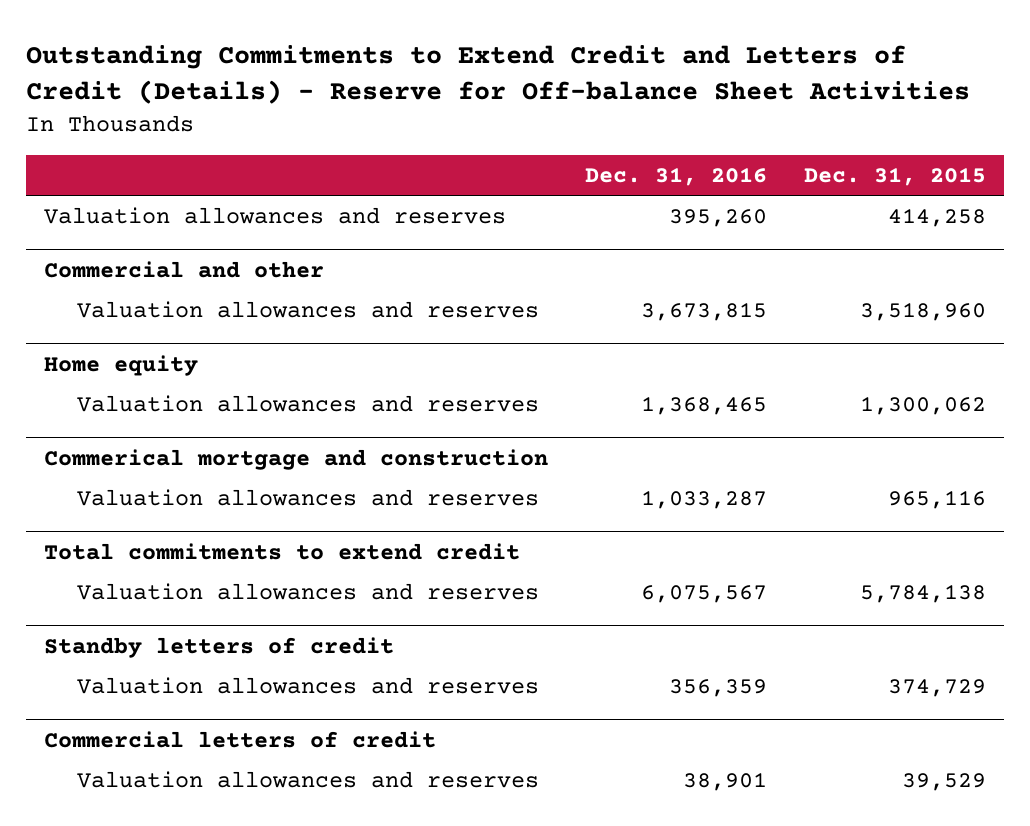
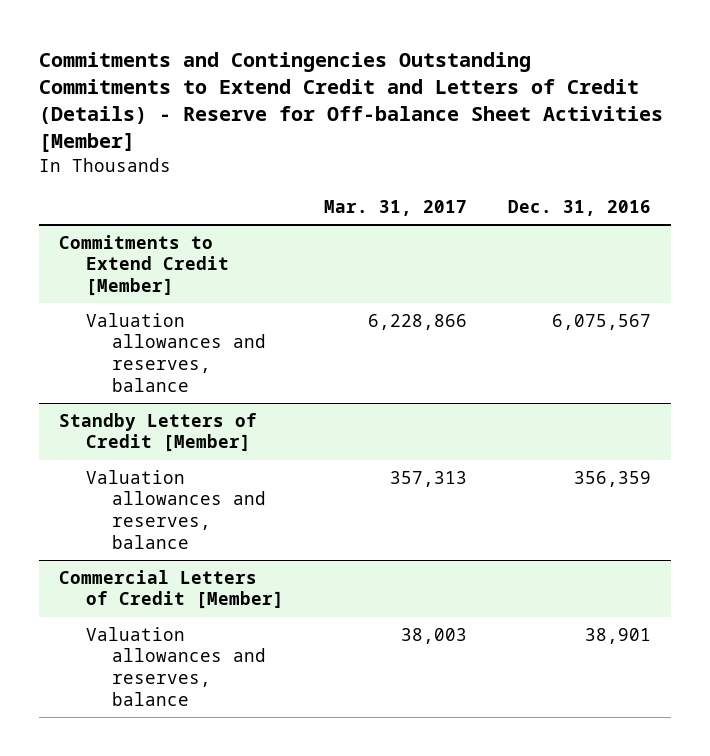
- Outstanding Commitments to Extend Credit and Letters of Credit (Details) - Reserve for Off-balance Sheet Activities
+ Commitments and Contingencies Outstanding Commitments to Extend Credit and Letters of Credit (Details) - Reserve for Off-balance Sheet Activities [Member]
- | Dec. 31, 2016 | Dec. 31, 2015
+ | Mar. 31, 2017 | Dec. 31, 2016
- Valuation allowances and reserves | 395,260 | 414,258
- Commercial and other
- Valuation allowances and reserves | 3,673,815 | 3,518,960
- Home equity
- Valuation allowances and reserves | 1,368,465 | 1,300,062
- Commerical mortgage and construction
- Valuation allowances and reserves | 1,033,287 | 965,116
- Total commitments to extend credit
- Valuation allowances and reserves | 6,075,567 | 5,784,138
- Standby letters of credit
- Valuation allowances and reserves | 356,359 | 374,729
- Commercial letters of credit
- Valuation allowances and reserves | 38,901 | 39,529
+ Commitments to Extend Credit [Member]
+ Valuation allowances and reserves, balance | 6,228,866 | 6,075,567
+ Standby Letters of Credit [Member]
+ Valuation allowances and reserves, balance | 357,313 | 356,359
+ Commercial Letters of Credit [Member]
+ Valuation allowances and reserves, balance | 38,003 | 38,901

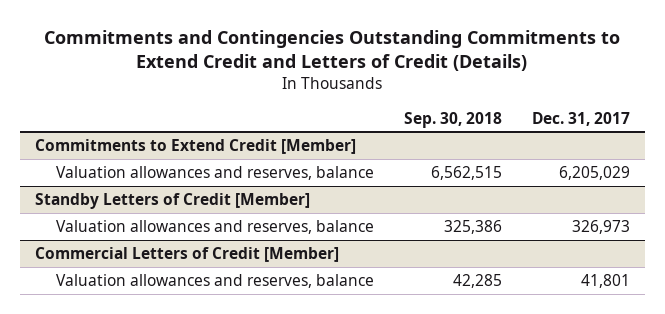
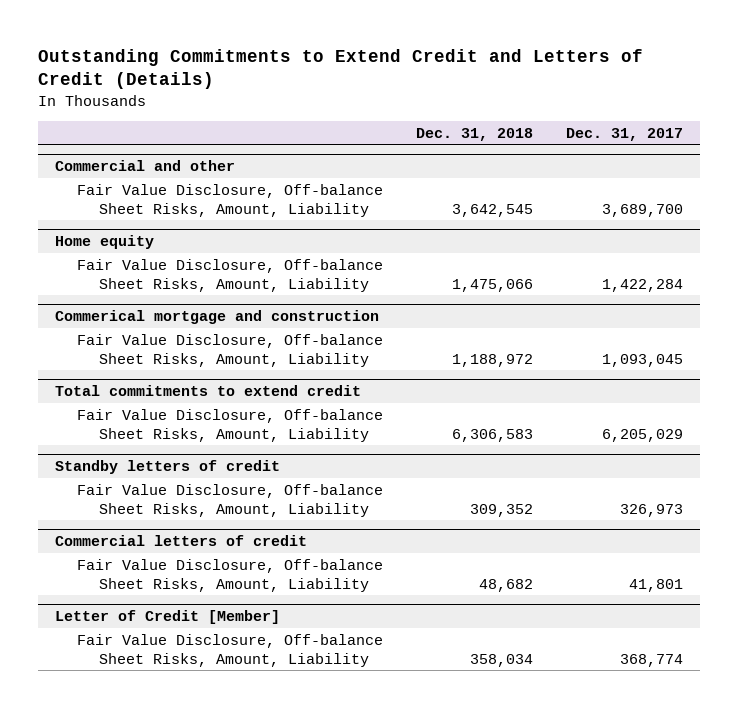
- Commitments and Contingencies Outstanding Commitments to Extend Credit and Letters of Credit (Details)
+ Outstanding Commitments to Extend Credit and Letters of Credit (Details)
- | Sep. 30, 2018 | Dec. 31, 2017
+ | Dec. 31, 2018 | Dec. 31, 2017
- Commitments to Extend Credit [Member]
- Valuation allowances and reserves, balance | 6,562,515 | 6,205,029
- Standby Letters of Credit [Member]
- Valuation allowances and reserves, balance | 325,386 | 326,973
- Commercial Letters of Credit [Member]
- Valuation allowances and reserves, balance | 42,285 | 41,801
+ Commercial and other
+ Fair Value Disclosure, Off-balance Sheet Risks, Amount, Liability | 3,642,545 | 3,689,700
+ Home equity
+ Fair Value Disclosure, Off-balance Sheet Risks, Amount, Liability | 1,475,066 | 1,422,284
+ Commerical mortgage and construction
+ Fair Value Disclosure, Off-balance Sheet Risks, Amount, Liability | 1,188,972 | 1,093,045
+ Total commitments to extend credit
+ Fair Value Disclosure, Off-balance Sheet Risks, Amount, Liability | 6,306,583 | 6,205,029
+ Standby letters of credit
+ Fair Value Disclosure, Off-balance Sheet Risks, Amount, Liability | 309,352 | 326,973
+ Commercial letters of credit
+ Fair Value Disclosure, Off-balance Sheet Risks, Amount, Liability | 48,682 | 41,801
+ Letter of Credit [Member]
+ Fair Value Disclosure, Off-balance Sheet Risks, Amount, Liability | 358,034 | 368,774

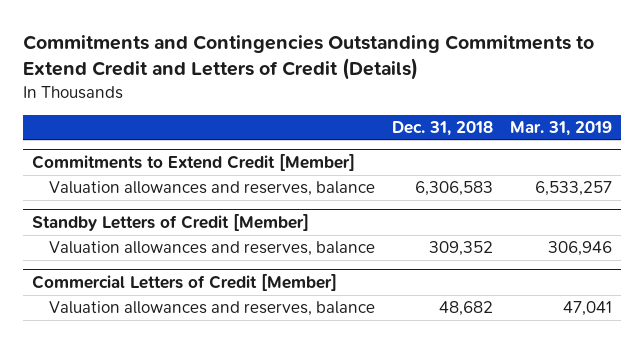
- Outstanding Commitments to Extend Credit and Letters of Credit (Details)
+ Commitments and Contingencies Outstanding Commitments to Extend Credit and Letters of Credit (Details)
- | Dec. 31, 2018 | Dec. 31, 2017
+ | Dec. 31, 2018 | Mar. 31, 2019
- Commercial and other
- Fair Value Disclosure, Off-balance Sheet Risks, Amount, Liability | 3,642,545 | 3,689,700
- Home equity
- Fair Value Disclosure, Off-balance Sheet Risks, Amount, Liability | 1,475,066 | 1,422,284
- Commerical mortgage and construction
- Fair Value Disclosure, Off-balance Sheet Risks, Amount, Liability | 1,188,972 | 1,093,045
- Total commitments to extend credit
- Fair Value Disclosure, Off-balance Sheet Risks, Amount, Liability | 6,306,583 | 6,205,029
- Standby letters of credit
- Fair Value Disclosure, Off-balance Sheet Risks, Amount, Liability | 309,352 | 326,973
- Commercial letters of credit
- Fair Value Disclosure, Off-balance Sheet Risks, Amount, Liability | 48,682 | 41,801
- Letter of Credit [Member]
- Fair Value Disclosure, Off-balance Sheet Risks, Amount, Liability | 358,034 | 368,774
+ Commitments to Extend Credit [Member]
+ Valuation allowances and reserves, balance | 6,306,583 | 6,533,257
+ Standby Letters of Credit [Member]
+ Valuation allowances and reserves, balance | 309,352 | 306,946
+ Commercial Letters of Credit [Member]
+ Valuation allowances and reserves, balance | 48,682 | 47,041

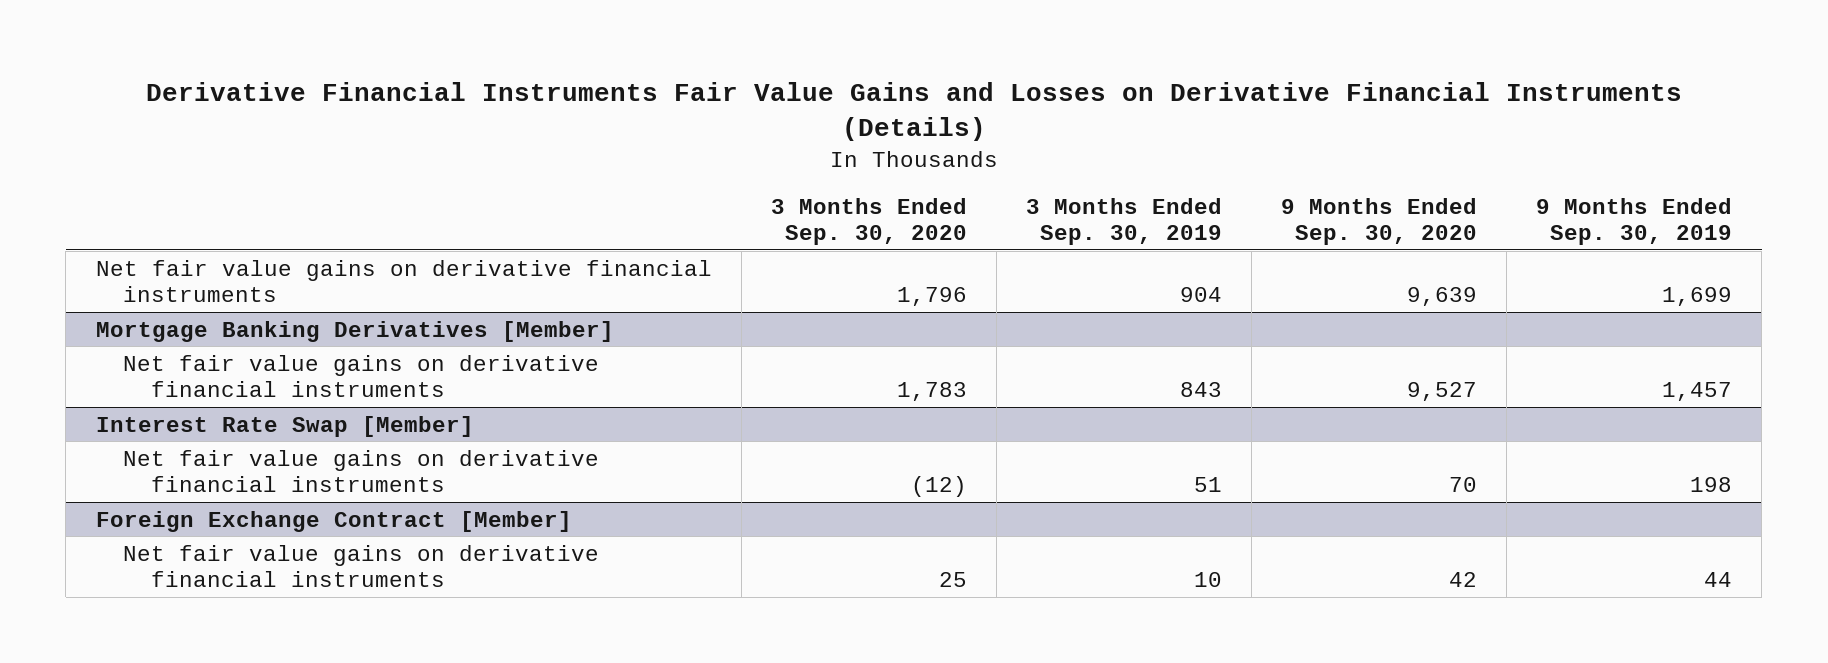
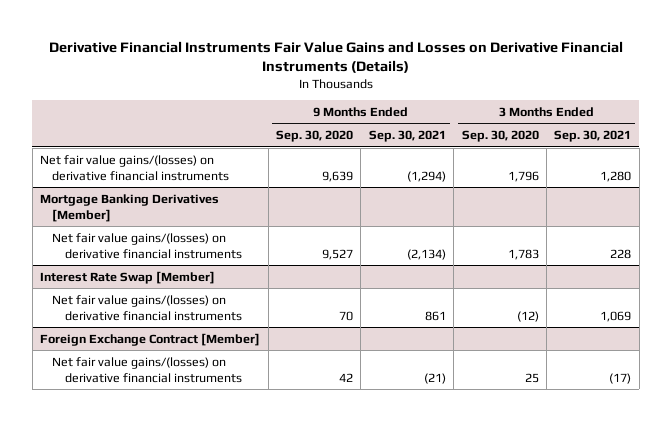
- | 3 Months Ended Sep. 30, 2020 | 3 Months Ended Sep. 30, 2019 | 9 Months Ended Sep. 30, 2020 | 9 Months Ended Sep. 30, 2019
+ | 9 Months Ended Sep. 30, 2020 | 9 Months Ended Sep. 30, 2021 | 3 Months Ended Sep. 30, 2020 | 3 Months Ended Sep. 30, 2021
- Net fair value gains on derivative financial instruments | 1,796 | 904 | 9,639 | 1,699
+ Net fair value gains/(losses) on derivative financial instruments | 9,639 | (1,294) | 1,796 | 1,280
@ Mortgage Banking Derivatives [Member]
- Net fair value gains on derivative financial instruments | 1,783 | 843 | 9,527 | 1,457
+ Net fair value gains/(losses) on derivative financial instruments | 9,527 | (2,134) | 1,783 | 228
@ Interest Rate Swap [Member]
- Net fair value gains on derivative financial instruments | (12) | 51 | 70 | 198
+ Net fair value gains/(losses) on derivative financial instruments | 70 | 861 | (12) | 1,069
@ Foreign Exchange Contract [Member]
- Net fair value gains on derivative financial instruments | 25 | 10 | 42 | 44
+ Net fair value gains/(losses) on derivative financial instruments | 42 | (21) | 25 | (17)

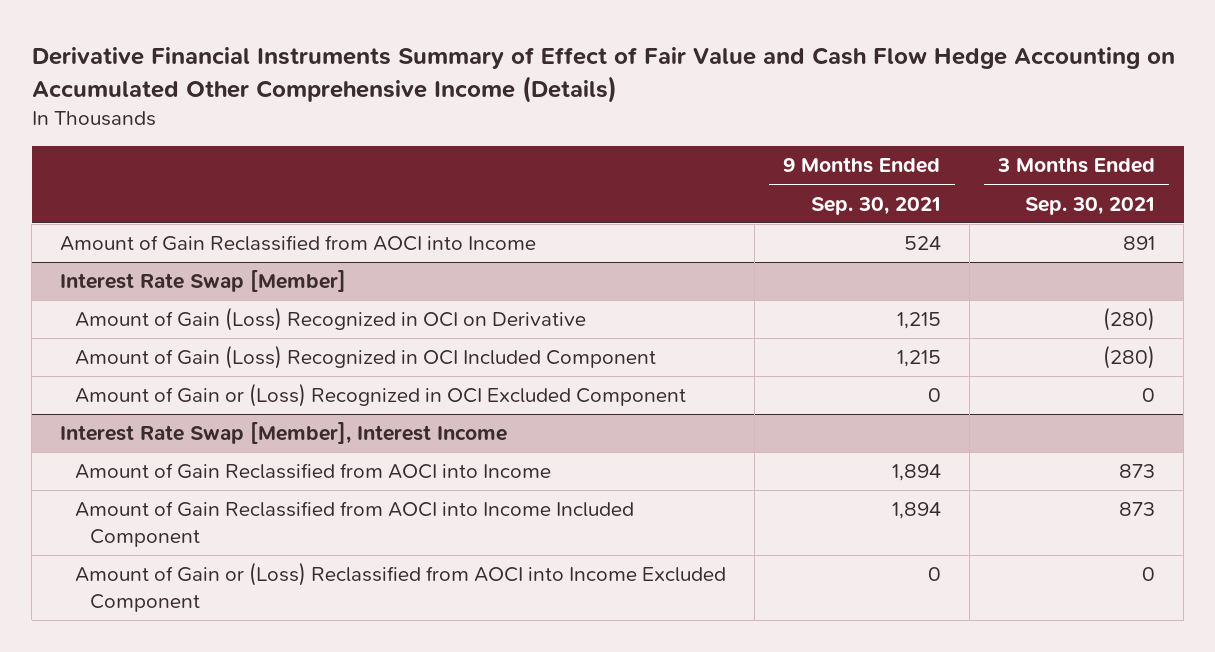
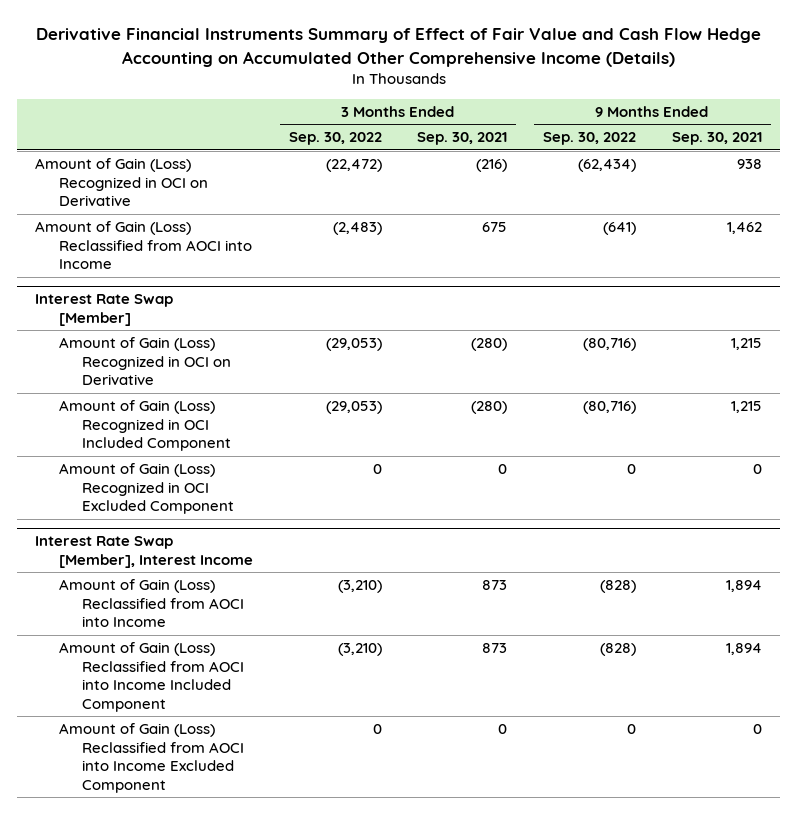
- | 9 Months Ended Sep. 30, 2021 | 3 Months Ended Sep. 30, 2021
+ | 3 Months Ended Sep. 30, 2022 | 3 Months Ended Sep. 30, 2021 | 9 Months Ended Sep. 30, 2022 | 9 Months Ended Sep. 30, 2021
- Amount of Gain Reclassified from AOCI into Income | 524 | 891
+ Amount of Gain (Loss) Recognized in OCI on Derivative | (22,472) | (216) | (62,434) | 938
+ Amount of Gain (Loss) Reclassified from AOCI into Income | (2,483) | 675 | (641) | 1,462
@ Interest Rate Swap [Member]
- Amount of Gain or (Loss) Recognized in OCI Excluded Component | 0 | 0
+ Amount of Gain (Loss) Recognized in OCI Excluded Component | 0 | 0 | 0 | 0
@ Interest Rate Swap [Member], Interest Income
- Amount of Gain Reclassified from AOCI into Income | 1,894 | 873
- Amount of Gain Reclassified from AOCI into Income Included Component | 1,894 | 873
- Amount of Gain or (Loss) Reclassified from AOCI into Income Excluded Component | 0 | 0
+ Amount of Gain (Loss) Reclassified from AOCI into Income | (3,210) | 873 | (828) | 1,894
+ Amount of Gain (Loss) Reclassified from AOCI into Income Included Component | (3,210) | 873 | (828) | 1,894
+ Amount of Gain (Loss) Reclassified from AOCI into Income Excluded Component | 0 | 0 | 0 | 0

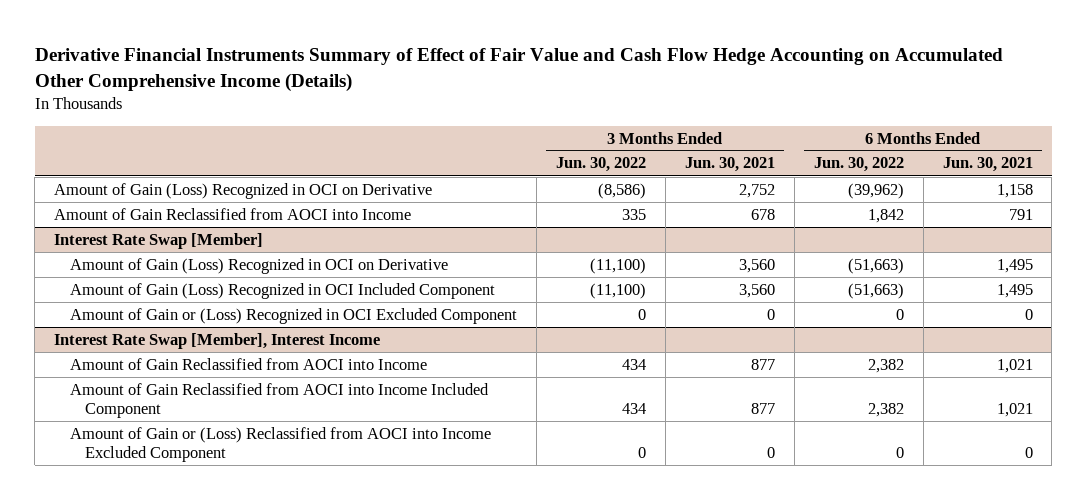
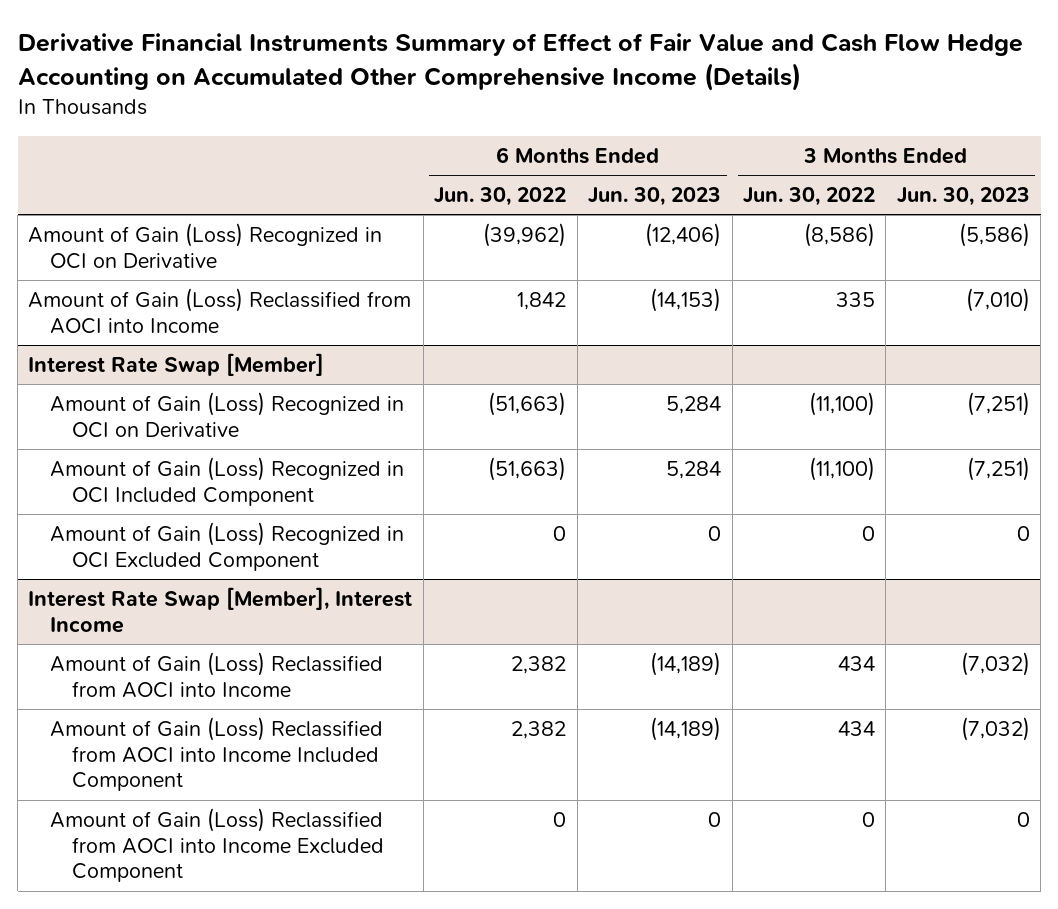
- | 3 Months Ended Jun. 30, 2022 | 3 Months Ended Jun. 30, 2021 | 6 Months Ended Jun. 30, 2022 | 6 Months Ended Jun. 30, 2021
+ | 6 Months Ended Jun. 30, 2022 | 6 Months Ended Jun. 30, 2023 | 3 Months Ended Jun. 30, 2022 | 3 Months Ended Jun. 30, 2023
- Amount of Gain Reclassified from AOCI into Income | 335 | 678 | 1,842 | 791
+ Amount of Gain (Loss) Reclassified from AOCI into Income | 1,842 | (14,153) | 335 | (7,010)
@ Interest Rate Swap [Member]
- Amount of Gain or (Loss) Recognized in OCI Excluded Component | 0 | 0 | 0 | 0
+ Amount of Gain (Loss) Recognized in OCI Excluded Component | 0 | 0 | 0 | 0
@ Interest Rate Swap [Member], Interest Income
- Amount of Gain Reclassified from AOCI into Income | 434 | 877 | 2,382 | 1,021
- Amount of Gain Reclassified from AOCI into Income Included Component | 434 | 877 | 2,382 | 1,021
- Amount of Gain or (Loss) Reclassified from AOCI into Income Excluded Component | 0 | 0 | 0 | 0
+ Amount of Gain (Loss) Reclassified from AOCI into Income | 2,382 | (14,189) | 434 | (7,032)
+ Amount of Gain (Loss) Reclassified from AOCI into Income Included Component | 2,382 | (14,189) | 434 | (7,032)
+ Amount of Gain (Loss) Reclassified from AOCI into Income Excluded Component | 0 | 0 | 0 | 0

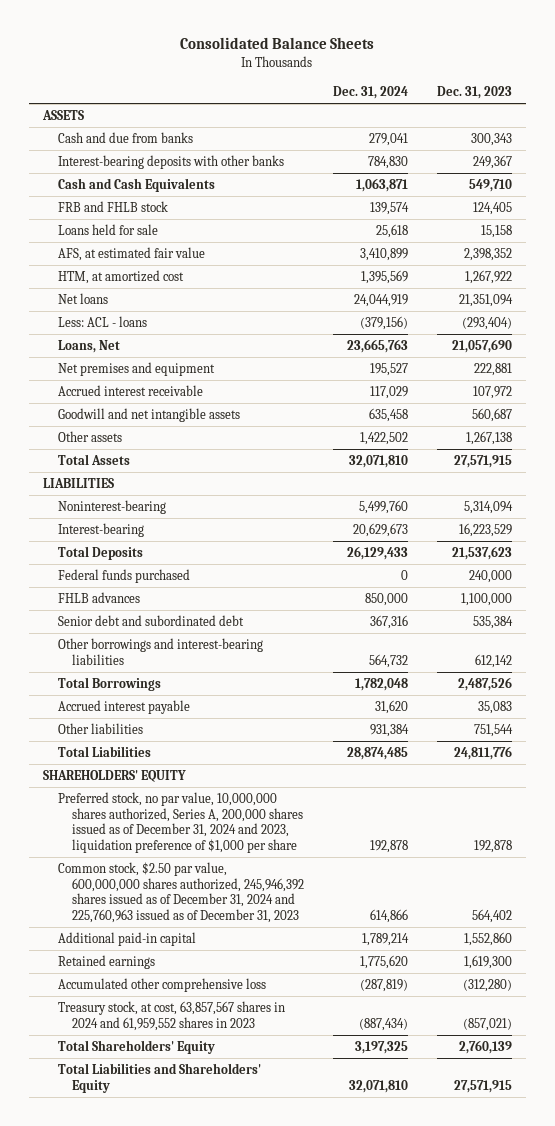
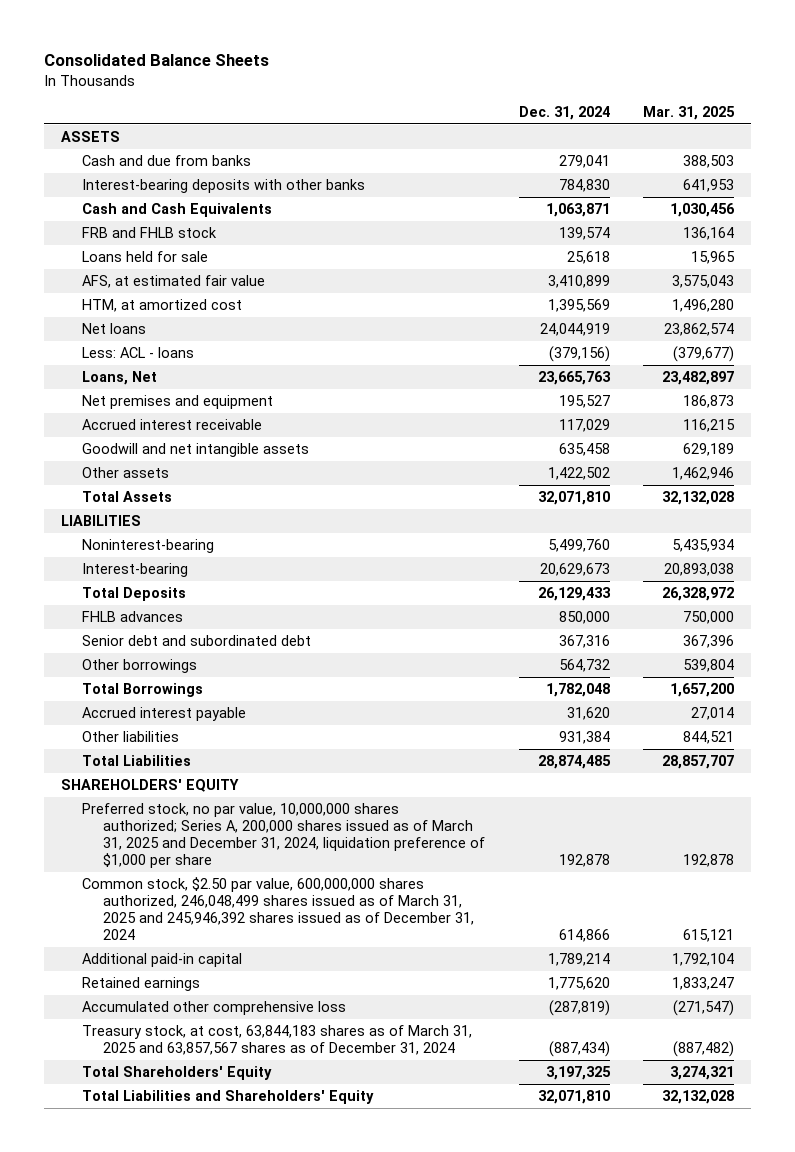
- | Dec. 31, 2024 | Dec. 31, 2023
+ | Dec. 31, 2024 | Mar. 31, 2025
- Federal funds purchased | 0 | 240,000
- Other borrowings and interest-bearing liabilities | 564,732 | 612,142
+ Other borrowings | 564,732 | 539,804
- Preferred stock, no par value, 10,000,000 shares authorized, Series A, 200,000 shares issued as of December 31, 2024 and 2023, liquidation preference of $1,000 per share | 192,878 | 192,878
- Common stock, $2.50 par value, 600,000,000 shares authorized, 245,946,392 shares issued as of December 31, 2024 and 225,760,963 issued as of December 31, 2023 | 614,866 | 564,402
+ Preferred stock, no par value, 10,000,000 shares authorized; Series A, 200,000 shares issued as of March 31, 2025 and December 31, 2024, liquidation preference of $1,000 per share | 192,878 | 192,878
+ Common stock, $2.50 par value, 600,000,000 shares authorized, 246,048,499 shares issued as of March 31, 2025 and 245,946,392 shares issued as of December 31, 2024 | 614,866 | 615,121
- Treasury stock, at cost, 63,857,567 shares in 2024 and 61,959,552 shares in 2023 | (887,434) | (857,021)
+ Treasury stock, at cost, 63,844,183 shares as of March 31, 2025 and 63,857,567 shares as of December 31, 2024 | (887,434) | (887,482)

